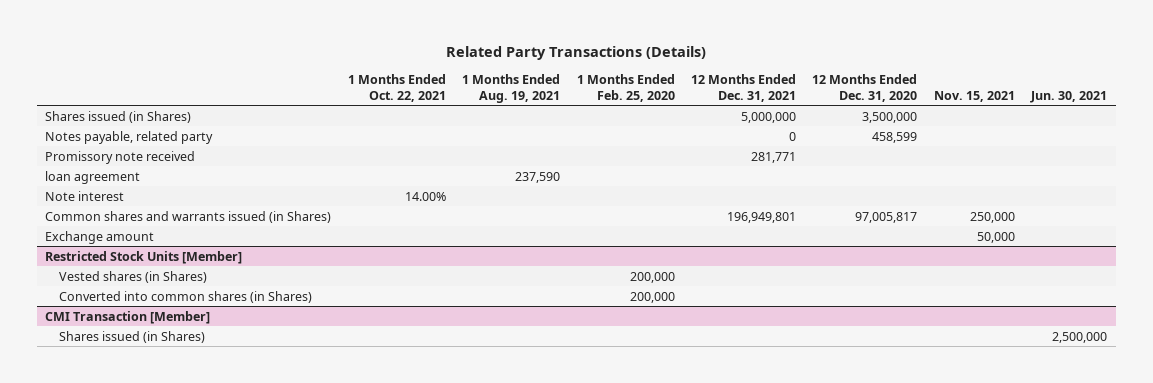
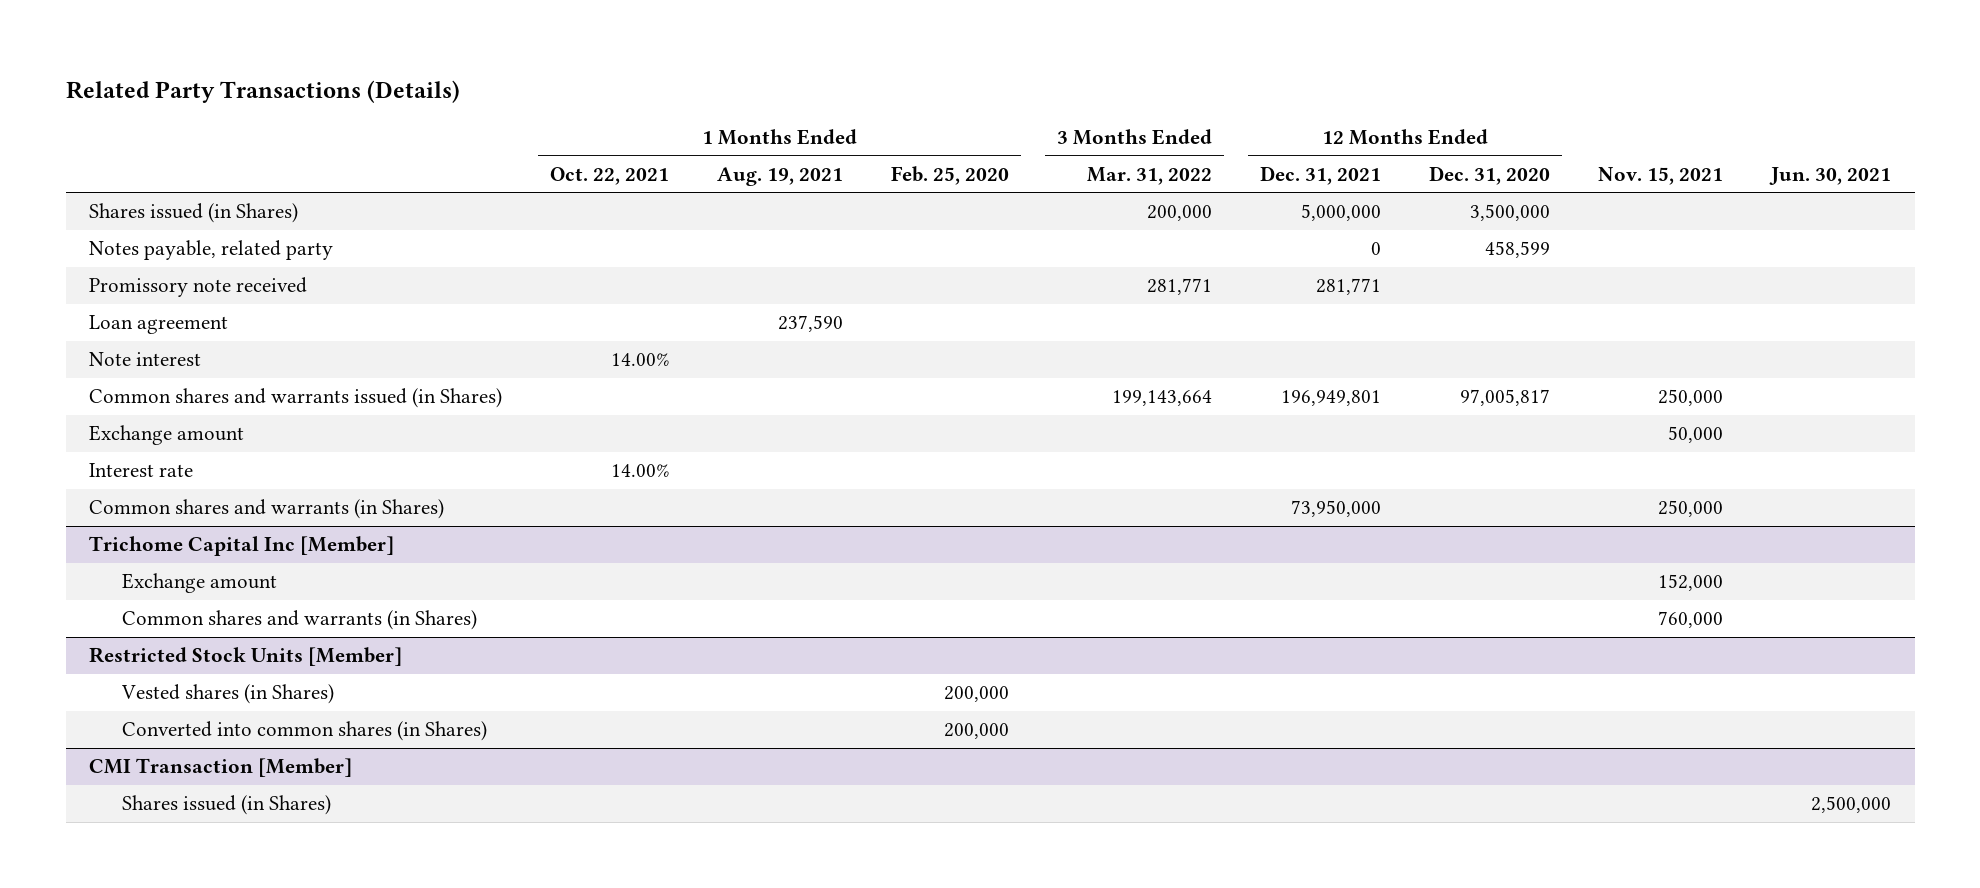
- | 1 Months Ended Oct. 22, 2021 | 1 Months Ended Aug. 19, 2021 | 1 Months Ended Feb. 25, 2020 | 12 Months Ended Dec. 31, 2021 | 12 Months Ended Dec. 31, 2020 | Nov. 15, 2021 | Jun. 30, 2021
+ | 1 Months Ended Oct. 22, 2021 | 1 Months Ended Aug. 19, 2021 | 1 Months Ended Feb. 25, 2020 | 3 Months Ended Mar. 31, 2022 | 12 Months Ended Dec. 31, 2021 | 12 Months Ended Dec. 31, 2020 | Nov. 15, 2021 | Jun. 30, 2021
- loan agreement | | 237,590 | | | | |
+ Loan agreement | | 237,590 | | | | | |
+ Interest rate | 14.00% | | | | | | |
+ Common shares and warrants (in Shares) | | | | | 73,950,000 | | 250,000 |
+ Trichome Capital Inc [Member]
+ Exchange amount | | | | | | | 152,000 |
+ Common shares and warrants (in Shares) | | | | | | | 760,000 |

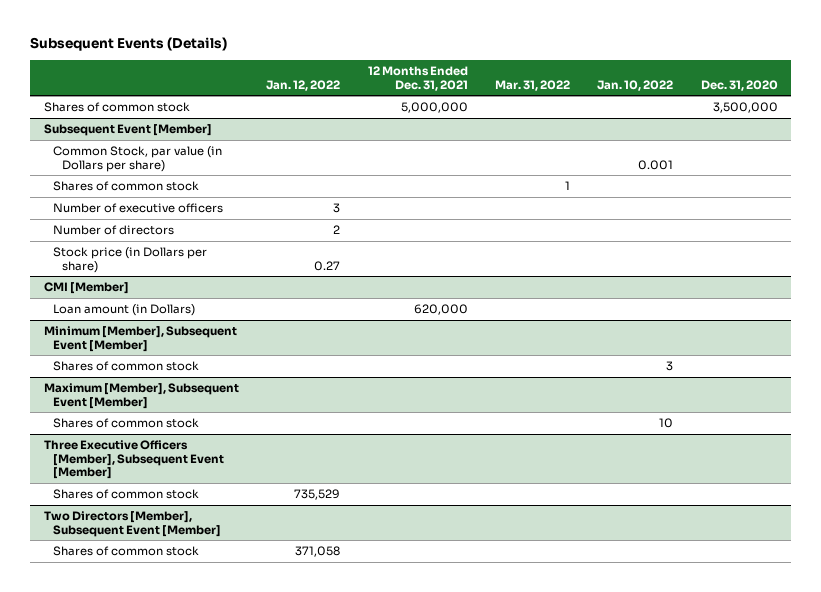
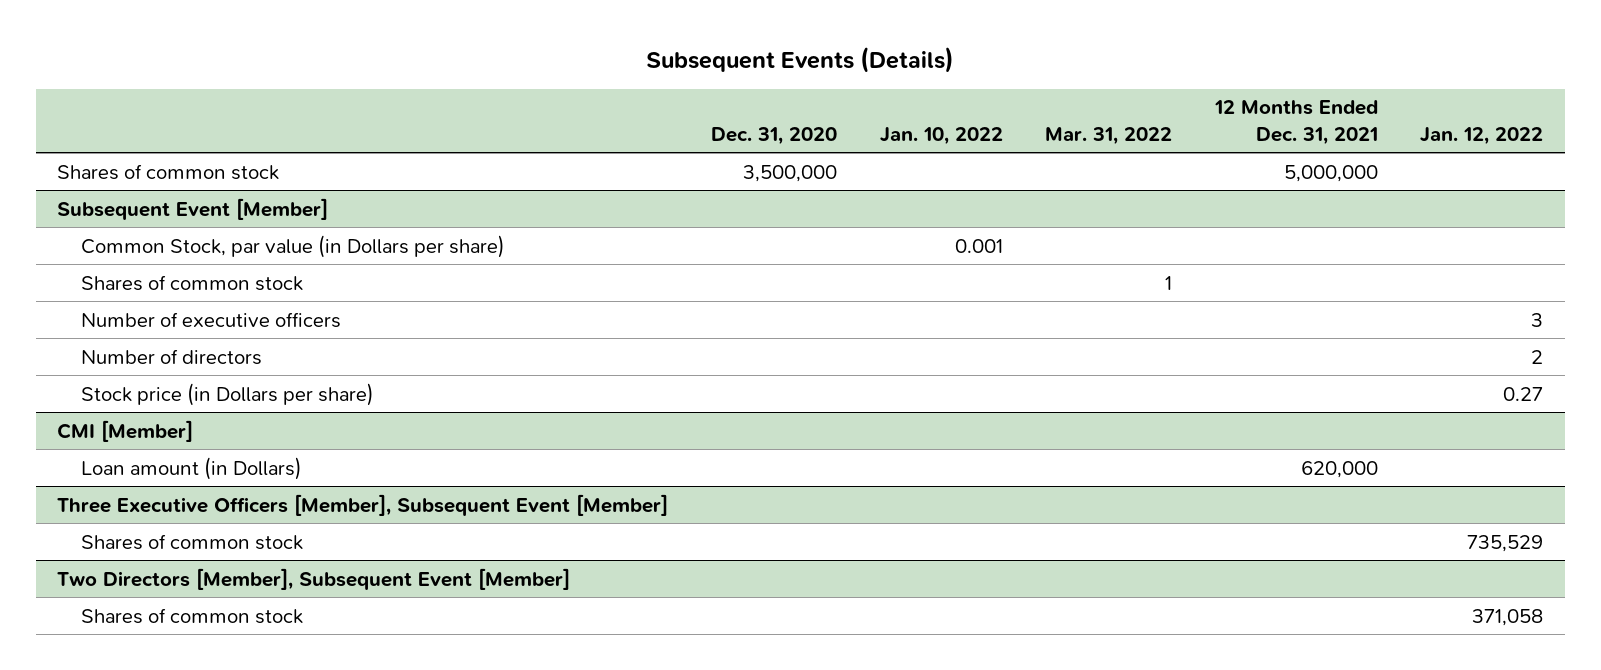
- | Jan. 12, 2022 | 12 Months Ended Dec. 31, 2021 | Mar. 31, 2022 | Jan. 10, 2022 | Dec. 31, 2020
+ | Dec. 31, 2020 | Jan. 10, 2022 | Mar. 31, 2022 | 12 Months Ended Dec. 31, 2021 | Jan. 12, 2022
- Minimum [Member], Subsequent Event [Member]
- Shares of common stock | | | | 3 |
- Maximum [Member], Subsequent Event [Member]
- Shares of common stock | | | | 10 |

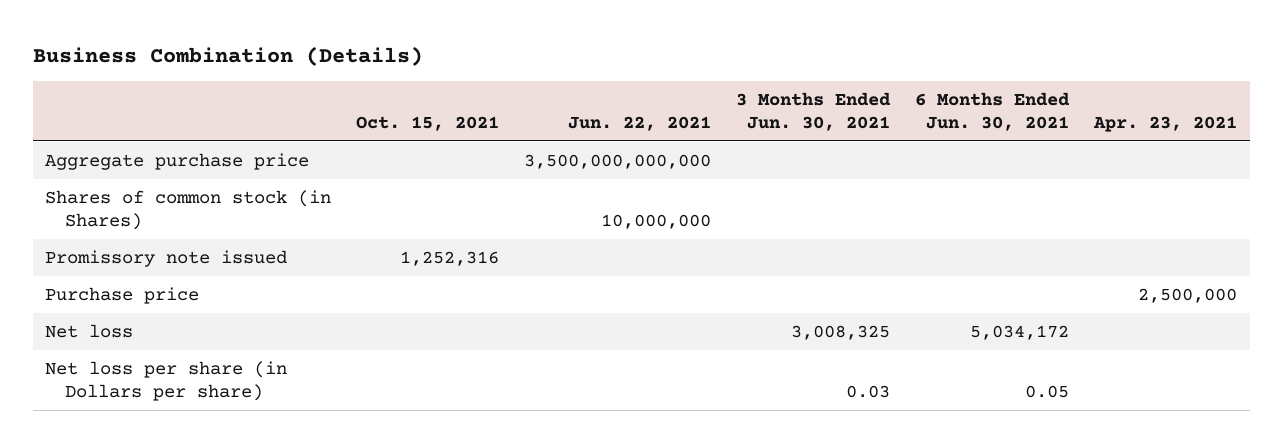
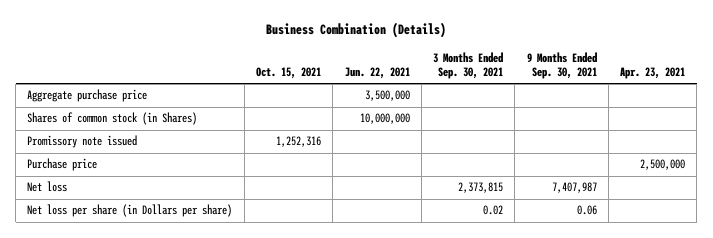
- | Oct. 15, 2021 | Jun. 22, 2021 | 3 Months Ended Jun. 30, 2021 | 6 Months Ended Jun. 30, 2021 | Apr. 23, 2021
+ | Oct. 15, 2021 | Jun. 22, 2021 | 3 Months Ended Sep. 30, 2021 | 9 Months Ended Sep. 30, 2021 | Apr. 23, 2021
- Aggregate purchase price | | 3,500,000,000,000 | | |
+ Aggregate purchase price | | 3,500,000 | | |

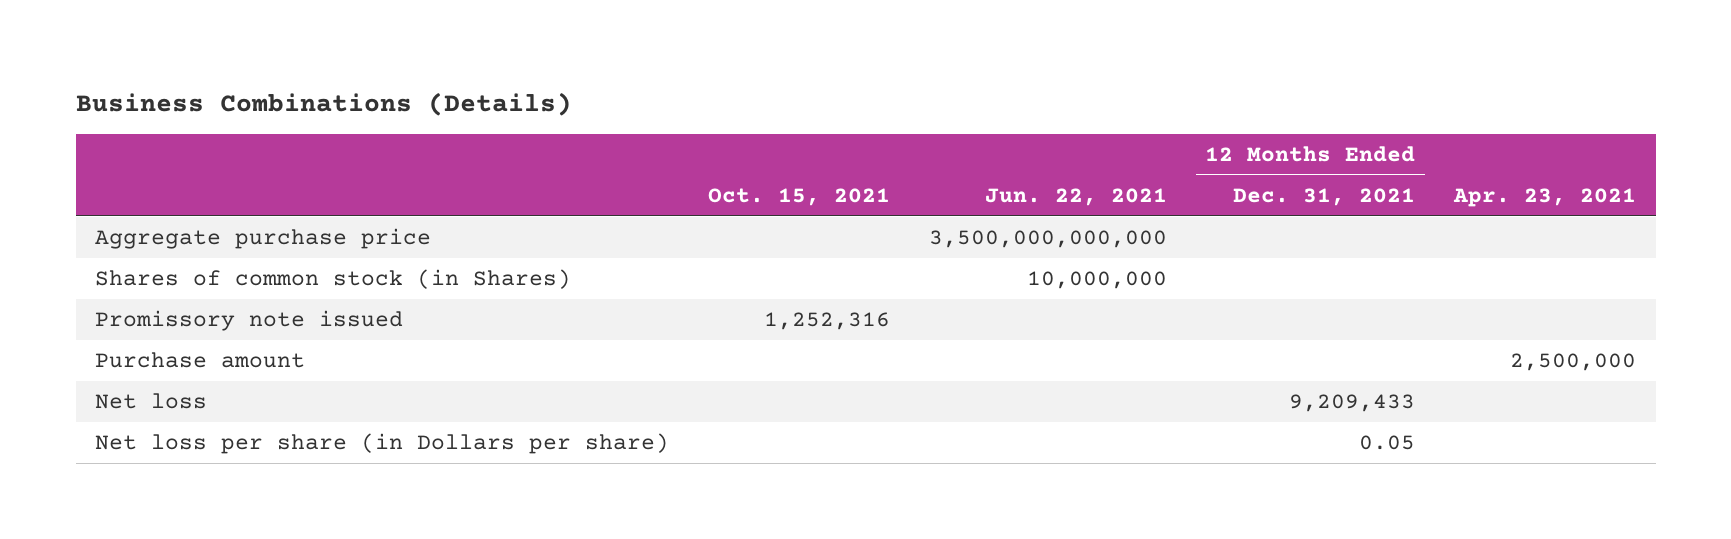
- Business Combination (Details)
+ Business Combinations (Details)
- | Oct. 15, 2021 | Jun. 22, 2021 | 3 Months Ended Sep. 30, 2021 | 9 Months Ended Sep. 30, 2021 | Apr. 23, 2021
+ | Oct. 15, 2021 | Jun. 22, 2021 | 12 Months Ended Dec. 31, 2021 | Apr. 23, 2021
- Aggregate purchase price | | 3,500,000 | | |
+ Aggregate purchase price | | 3,500,000,000,000 | |
- Purchase price | | | | | 2,500,000
+ Purchase amount | | | | 2,500,000

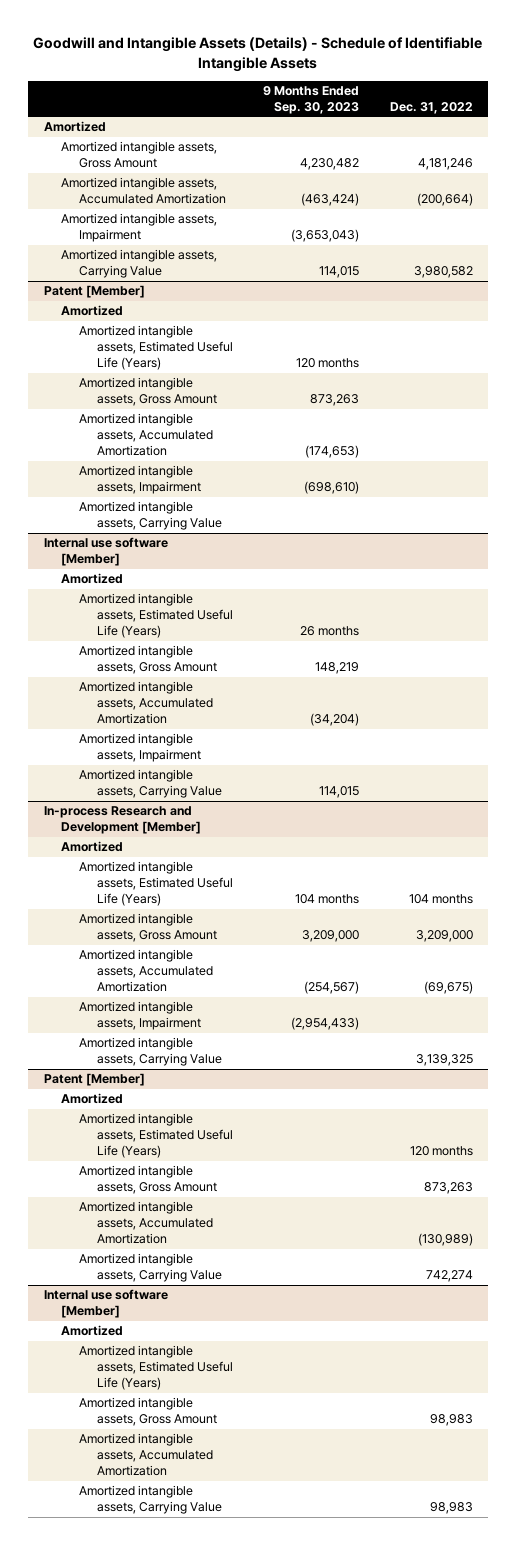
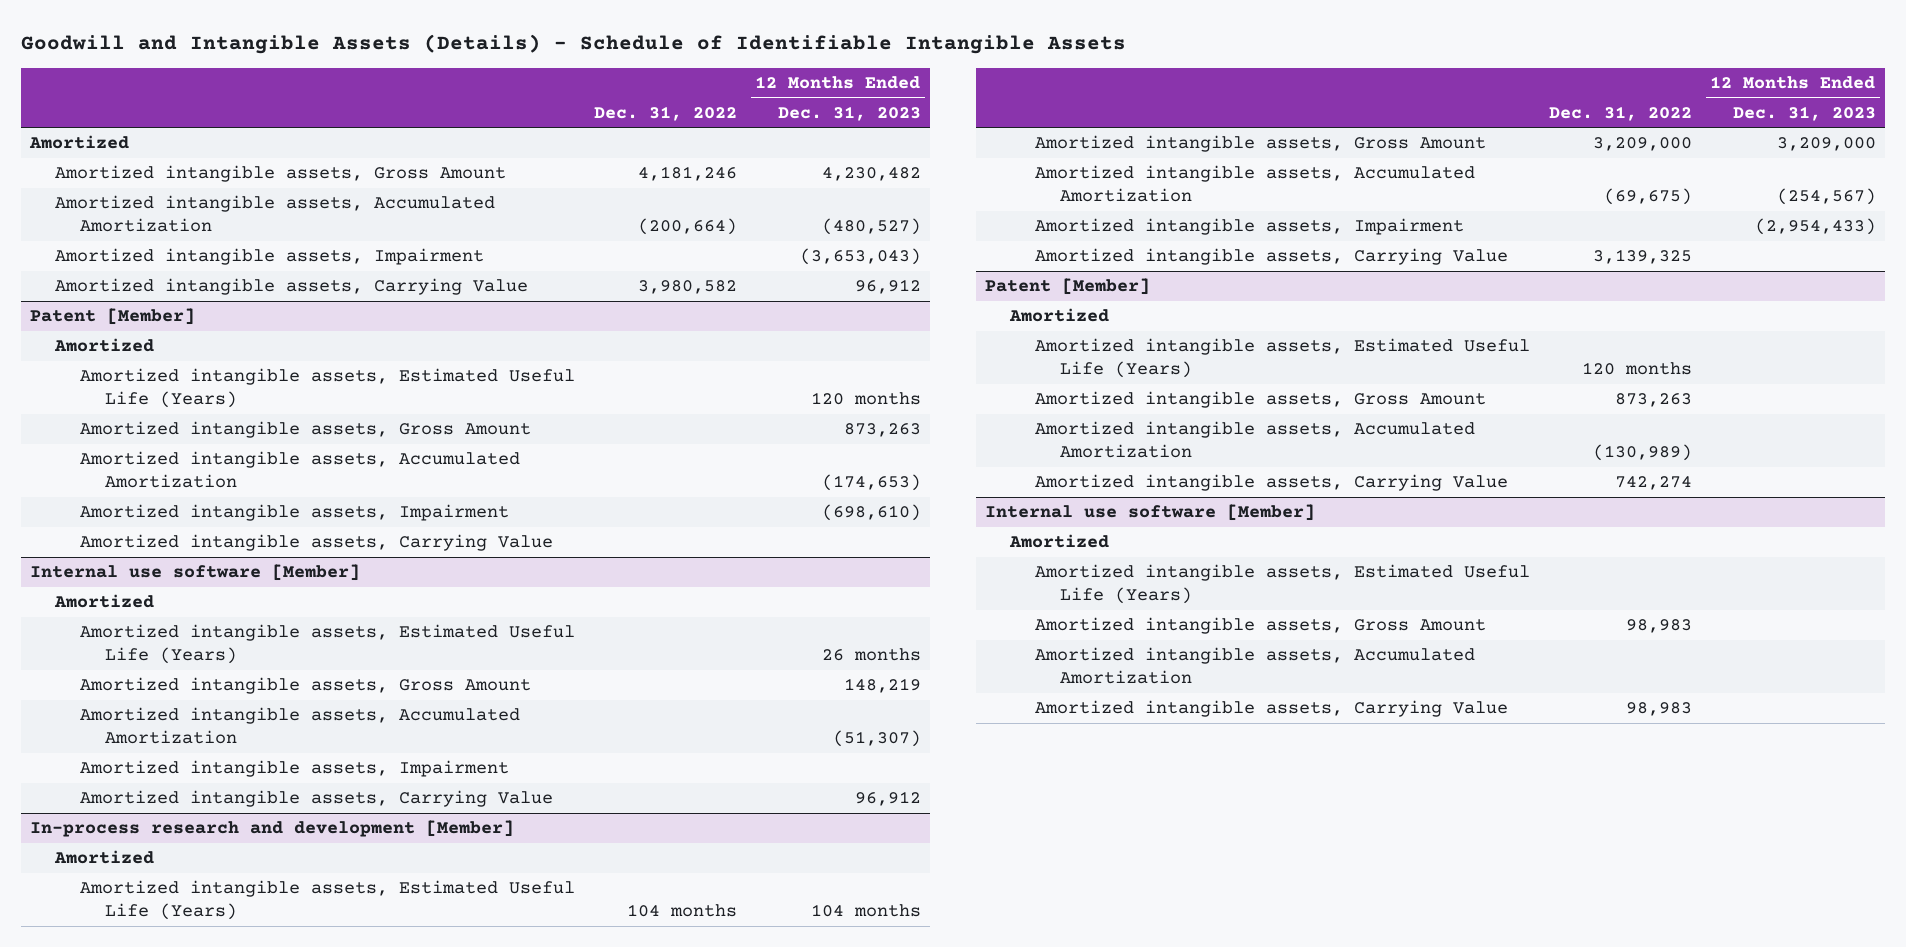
- | 9 Months Ended Sep. 30, 2023 | Dec. 31, 2022
+ | Dec. 31, 2022 | 12 Months Ended Dec. 31, 2023
- In-process Research and Development [Member]
+ In-process research and development [Member]

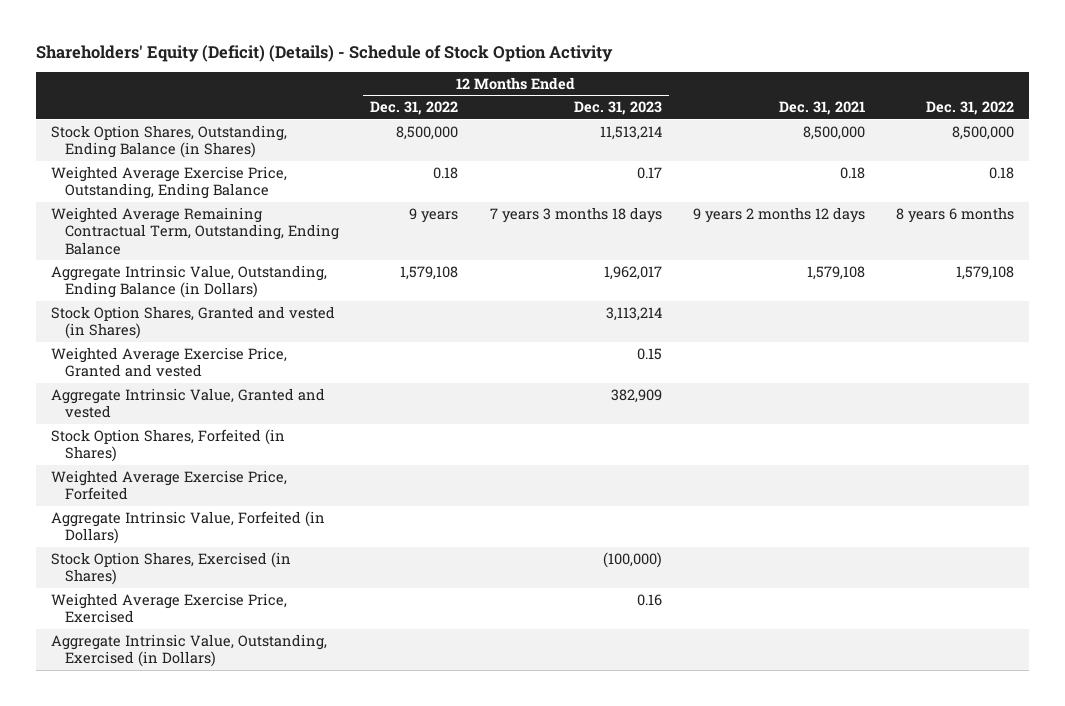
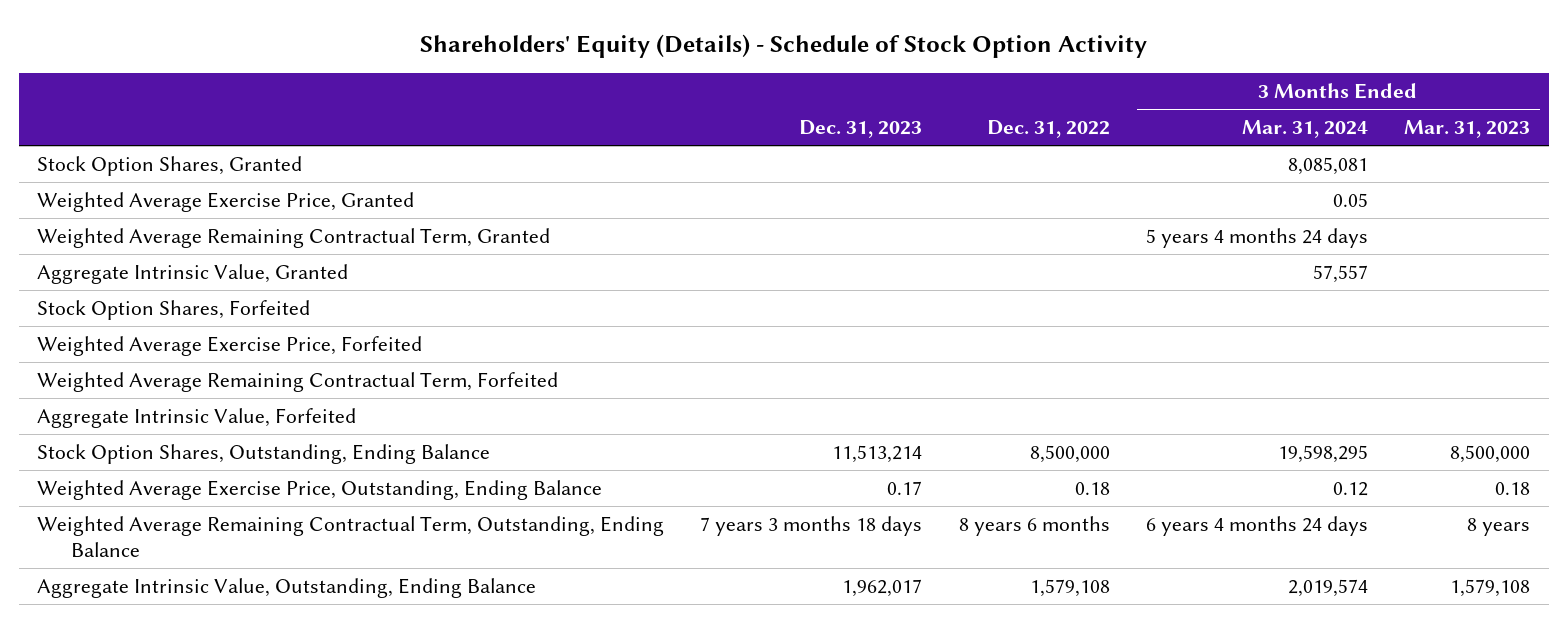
- Shareholders' Equity (Deficit) (Details) - Schedule of Stock Option Activity
+ Shareholders' Equity (Details) - Schedule of Stock Option Activity
- | 12 Months Ended Dec. 31, 2022 | 12 Months Ended Dec. 31, 2023 | Dec. 31, 2021 | Dec. 31, 2022
+ | Dec. 31, 2023 | Dec. 31, 2022 | 3 Months Ended Mar. 31, 2024 | 3 Months Ended Mar. 31, 2023
- Stock Option Shares, Outstanding, Ending Balance (in Shares) | 8,500,000 | 11,513,214 | 8,500,000 | 8,500,000
+ Stock Option Shares, Granted | | | 8,085,081 |
+ Weighted Average Exercise Price, Granted | | | 0.05 |
+ Weighted Average Remaining Contractual Term, Granted | | | 5 years 4 months 24 days |
+ Aggregate Intrinsic Value, Granted | | | 57,557 |
+ Stock Option Shares, Forfeited
moved up: Weighted Average Exercise Price, Forfeited
+ Weighted Average Remaining Contractual Term, Forfeited
+ Aggregate Intrinsic Value, Forfeited
+ Stock Option Shares, Outstanding, Ending Balance | 11,513,214 | 8,500,000 | 19,598,295 | 8,500,000
- Aggregate Intrinsic Value, Outstanding, Ending Balance (in Dollars) | 1,579,108 | 1,962,017 | 1,579,108 | 1,579,108
- Stock Option Shares, Granted and vested (in Shares) | | 3,113,214 | |
- Weighted Average Exercise Price, Granted and vested | | 0.15 | |
- Aggregate Intrinsic Value, Granted and vested | | 382,909 | |
- Stock Option Shares, Forfeited (in Shares)
- Aggregate Intrinsic Value, Forfeited (in Dollars)
- Stock Option Shares, Exercised (in Shares) | | (100,000) | |
- Weighted Average Exercise Price, Exercised | | 0.16 | |
- Aggregate Intrinsic Value, Outstanding, Exercised (in Dollars)
+ Aggregate Intrinsic Value, Outstanding, Ending Balance | 1,962,017 | 1,579,108 | 2,019,574 | 1,579,108

